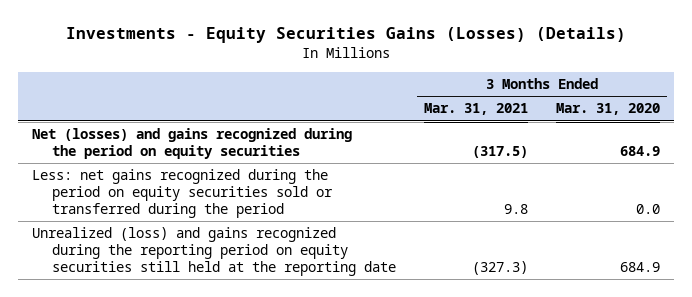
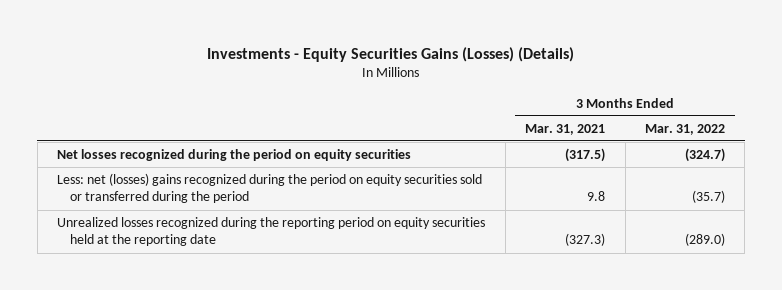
- | 3 Months Ended Mar. 31, 2021 | 3 Months Ended Mar. 31, 2020
+ | 3 Months Ended Mar. 31, 2021 | 3 Months Ended Mar. 31, 2022
- Net (losses) and gains recognized during the period on equity securities | (317.5) | 684.9
- Less: net gains recognized during the period on equity securities sold or transferred during the period | 9.8 | 0.0
- Unrealized (loss) and gains recognized during the reporting period on equity securities still held at the reporting date | (327.3) | 684.9
+ Net losses recognized during the period on equity securities | (317.5) | (324.7)
+ Less: net (losses) gains recognized during the period on equity securities sold or transferred during the period | 9.8 | (35.7)
+ Unrealized losses recognized during the reporting period on equity securities held at the reporting date | (327.3) | (289.0)

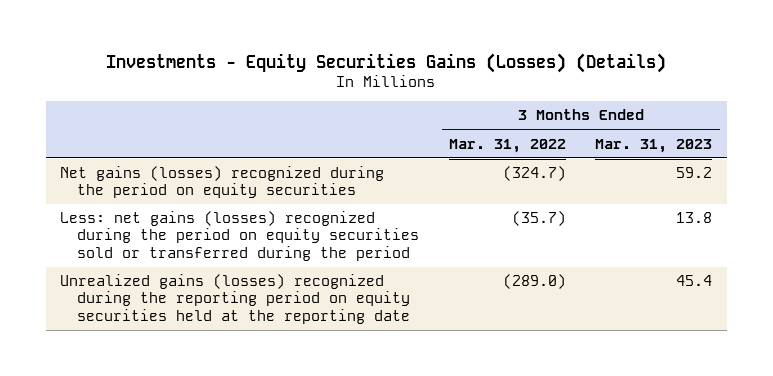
- | 3 Months Ended Mar. 31, 2021 | 3 Months Ended Mar. 31, 2022
+ | 3 Months Ended Mar. 31, 2022 | 3 Months Ended Mar. 31, 2023
- Net losses recognized during the period on equity securities | (317.5) | (324.7)
- Less: net (losses) gains recognized during the period on equity securities sold or transferred during the period | 9.8 | (35.7)
- Unrealized losses recognized during the reporting period on equity securities held at the reporting date | (327.3) | (289.0)
+ Net gains (losses) recognized during the period on equity securities | (324.7) | 59.2
+ Less: net gains (losses) recognized during the period on equity securities sold or transferred during the period | (35.7) | 13.8
+ Unrealized gains (losses) recognized during the reporting period on equity securities held at the reporting date | (289.0) | 45.4

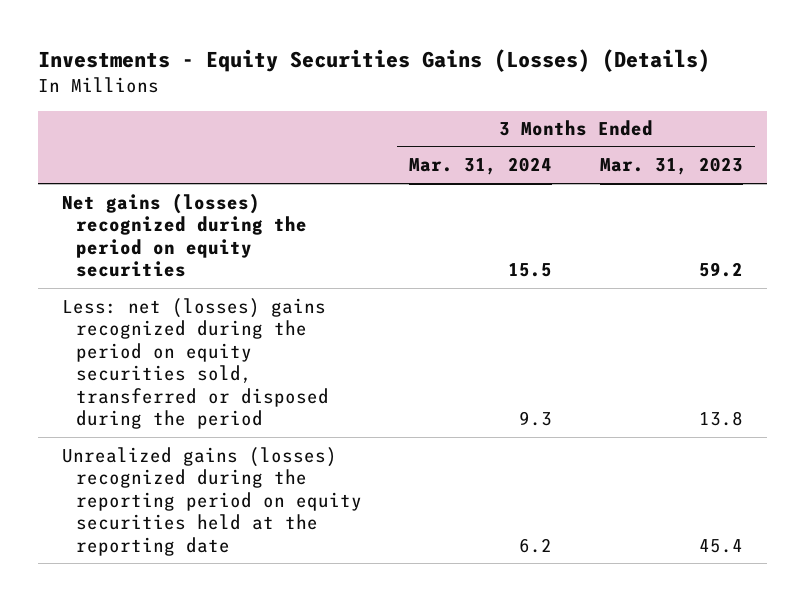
- | 3 Months Ended Mar. 31, 2022 | 3 Months Ended Mar. 31, 2023
+ | 3 Months Ended Mar. 31, 2024 | 3 Months Ended Mar. 31, 2023
- Less: net gains (losses) recognized during the period on equity securities sold or transferred during the period | (35.7) | 13.8
+ Less: net (losses) gains recognized during the period on equity securities sold, transferred or disposed during the period | 9.3 | 13.8

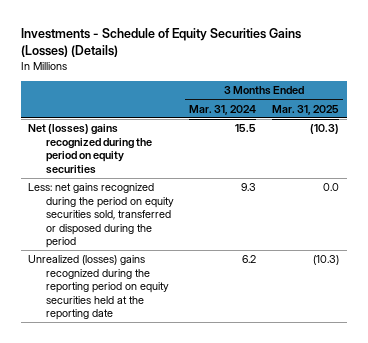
- Investments - Equity Securities Gains (Losses) (Details)
+ Investments - Schedule of Equity Securities Gains (Losses) (Details)
- | 3 Months Ended Mar. 31, 2024 | 3 Months Ended Mar. 31, 2023
+ | 3 Months Ended Mar. 31, 2024 | 3 Months Ended Mar. 31, 2025
- Net gains (losses) recognized during the period on equity securities | 15.5 | 59.2
- Less: net (losses) gains recognized during the period on equity securities sold, transferred or disposed during the period | 9.3 | 13.8
- Unrealized gains (losses) recognized during the reporting period on equity securities held at the reporting date | 6.2 | 45.4
+ Net (losses) gains recognized during the period on equity securities | 15.5 | (10.3)
+ Less: net gains recognized during the period on equity securities sold, transferred or disposed during the period | 9.3 | 0.0
+ Unrealized (losses) gains recognized during the reporting period on equity securities held at the reporting date | 6.2 | (10.3)

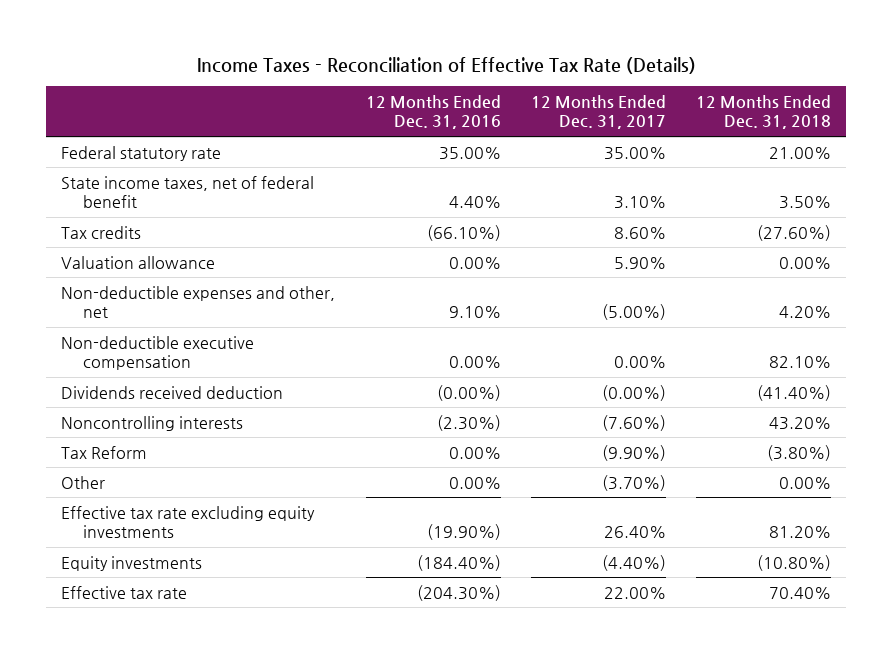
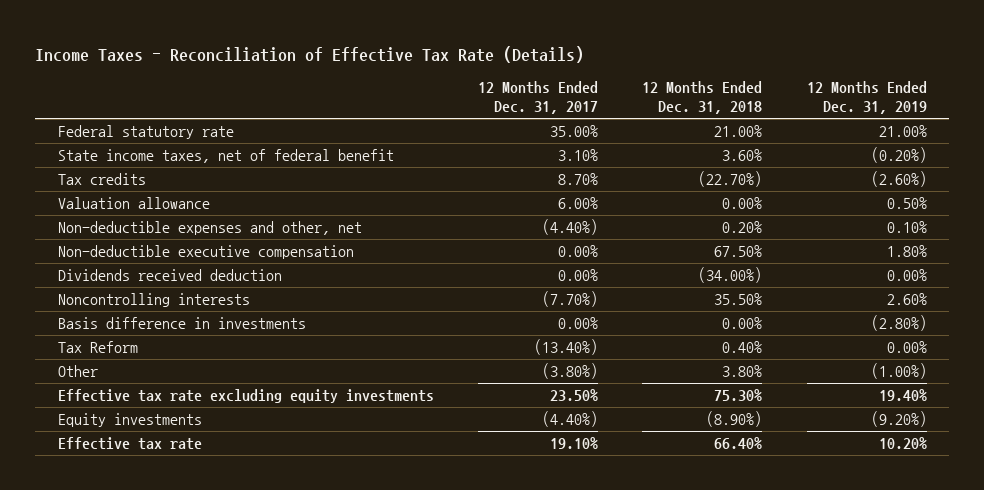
- | 12 Months Ended Dec. 31, 2016 | 12 Months Ended Dec. 31, 2017 | 12 Months Ended Dec. 31, 2018
+ | 12 Months Ended Dec. 31, 2017 | 12 Months Ended Dec. 31, 2018 | 12 Months Ended Dec. 31, 2019
- State income taxes, net of federal benefit | 4.40% | 3.10% | 3.50%
- Tax credits | (66.10%) | 8.60% | (27.60%)
- Valuation allowance | 0.00% | 5.90% | 0.00%
- Non-deductible expenses and other, net | 9.10% | (5.00%) | 4.20%
- Non-deductible executive compensation | 0.00% | 0.00% | 82.10%
- Dividends received deduction | (0.00%) | (0.00%) | (41.40%)
- Noncontrolling interests | (2.30%) | (7.60%) | 43.20%
- Tax Reform | 0.00% | (9.90%) | (3.80%)
- Other | 0.00% | (3.70%) | 0.00%
- Effective tax rate excluding equity investments | (19.90%) | 26.40% | 81.20%
- Equity investments | (184.40%) | (4.40%) | (10.80%)
- Effective tax rate | (204.30%) | 22.00% | 70.40%
+ State income taxes, net of federal benefit | 3.10% | 3.60% | (0.20%)
+ Tax credits | 8.70% | (22.70%) | (2.60%)
+ Valuation allowance | 6.00% | 0.00% | 0.50%
+ Non-deductible expenses and other, net | (4.40%) | 0.20% | 0.10%
+ Non-deductible executive compensation | 0.00% | 67.50% | 1.80%
+ Dividends received deduction | 0.00% | (34.00%) | 0.00%
+ Noncontrolling interests | (7.70%) | 35.50% | 2.60%
+ Basis difference in investments | 0.00% | 0.00% | (2.80%)
+ Tax Reform | (13.40%) | 0.40% | 0.00%
+ Other | (3.80%) | 3.80% | (1.00%)
+ Effective tax rate excluding equity investments | 23.50% | 75.30% | 19.40%
+ Equity investments | (4.40%) | (8.90%) | (9.20%)
+ Effective tax rate | 19.10% | 66.40% | 10.20%

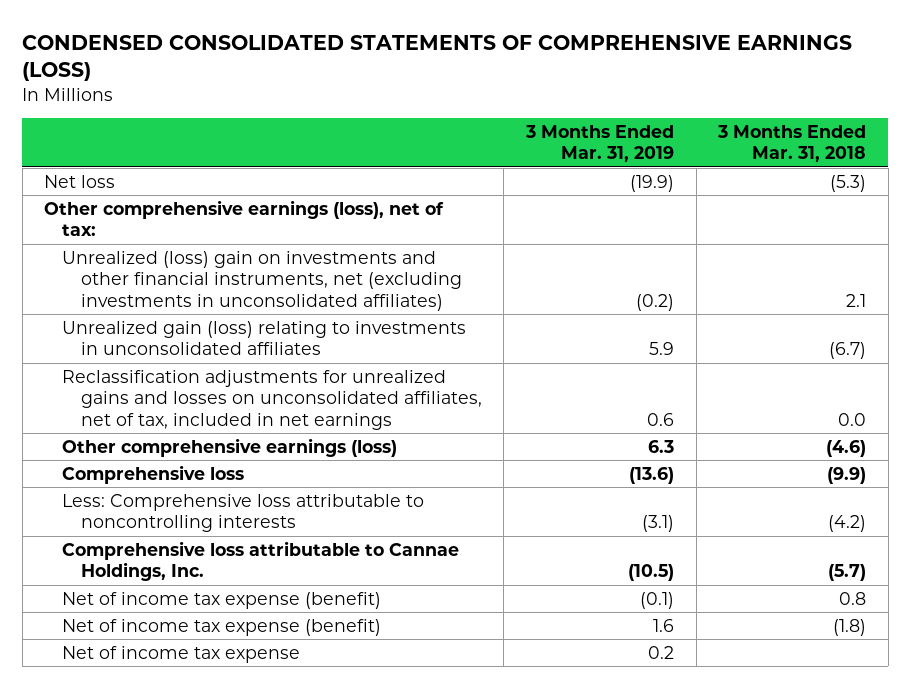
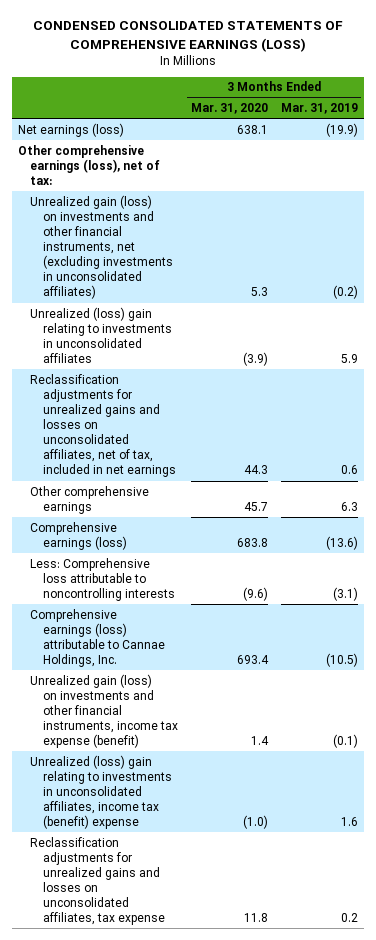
- | 3 Months Ended Mar. 31, 2019 | 3 Months Ended Mar. 31, 2018
+ | 3 Months Ended Mar. 31, 2020 | 3 Months Ended Mar. 31, 2019
- Net loss | (19.9) | (5.3)
+ Net earnings (loss) | 638.1 | (19.9)
- Unrealized (loss) gain on investments and other financial instruments, net (excluding investments in unconsolidated affiliates) | (0.2) | 2.1
- Unrealized gain (loss) relating to investments in unconsolidated affiliates | 5.9 | (6.7)
+ Unrealized gain (loss) on investments and other financial instruments, net (excluding investments in unconsolidated affiliates) | 5.3 | (0.2)
+ Unrealized (loss) gain relating to investments in unconsolidated affiliates | (3.9) | 5.9
- Other comprehensive earnings (loss) | 6.3 | (4.6)
- Comprehensive loss | (13.6) | (9.9)
+ Other comprehensive earnings | 45.7 | 6.3
+ Comprehensive earnings (loss) | 683.8 | (13.6)
- Comprehensive loss attributable to Cannae Holdings, Inc. | (10.5) | (5.7)
- Net of income tax expense (benefit) | (0.1) | 0.8
- Net of income tax expense (benefit) | 1.6 | (1.8)
- Net of income tax expense | 0.2 |
+ Comprehensive earnings (loss) attributable to Cannae Holdings, Inc. | 693.4 | (10.5)
+ Unrealized gain (loss) on investments and other financial instruments, income tax expense (benefit) | 1.4 | (0.1)
+ Unrealized (loss) gain relating to investments in unconsolidated affiliates, income tax (benefit) expense | (1.0) | 1.6
+ Reclassification adjustments for unrealized gains and losses on unconsolidated affiliates, tax expense | 11.8 | 0.2

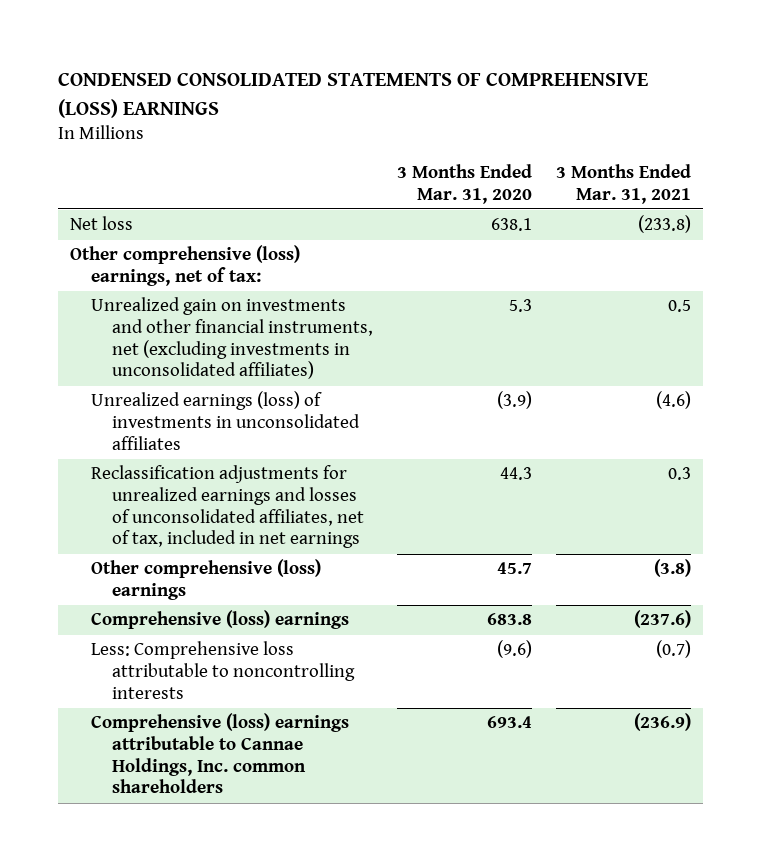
- CONDENSED CONSOLIDATED STATEMENTS OF COMPREHENSIVE EARNINGS (LOSS)
+ CONDENSED CONSOLIDATED STATEMENTS OF COMPREHENSIVE (LOSS) EARNINGS
- | 3 Months Ended Mar. 31, 2020 | 3 Months Ended Mar. 31, 2019
+ | 3 Months Ended Mar. 31, 2020 | 3 Months Ended Mar. 31, 2021
- Net earnings (loss) | 638.1 | (19.9)
- Other comprehensive earnings (loss), net of tax:
- Unrealized gain (loss) on investments and other financial instruments, net (excluding investments in unconsolidated affiliates) | 5.3 | (0.2)
- Unrealized (loss) gain relating to investments in unconsolidated affiliates | (3.9) | 5.9
- Reclassification adjustments for unrealized gains and losses on unconsolidated affiliates, net of tax, included in net earnings | 44.3 | 0.6
- Other comprehensive earnings | 45.7 | 6.3
- Comprehensive earnings (loss) | 683.8 | (13.6)
+ Net loss | 638.1 | (233.8)
+ Other comprehensive (loss) earnings, net of tax:
+ Unrealized gain on investments and other financial instruments, net (excluding investments in unconsolidated affiliates) | 5.3 | 0.5
+ Unrealized earnings (loss) of investments in unconsolidated affiliates | (3.9) | (4.6)
+ Reclassification adjustments for unrealized earnings and losses of unconsolidated affiliates, net of tax, included in net earnings | 44.3 | 0.3
+ Other comprehensive (loss) earnings | 45.7 | (3.8)
+ Comprehensive (loss) earnings | 683.8 | (237.6)
- Comprehensive earnings (loss) attributable to Cannae Holdings, Inc. | 693.4 | (10.5)
- Unrealized gain (loss) on investments and other financial instruments, income tax expense (benefit) | 1.4 | (0.1)
- Unrealized (loss) gain relating to investments in unconsolidated affiliates, income tax (benefit) expense | (1.0) | 1.6
- Reclassification adjustments for unrealized gains and losses on unconsolidated affiliates, tax expense | 11.8 | 0.2
+ Comprehensive (loss) earnings attributable to Cannae Holdings, Inc. common shareholders | 693.4 | (236.9)

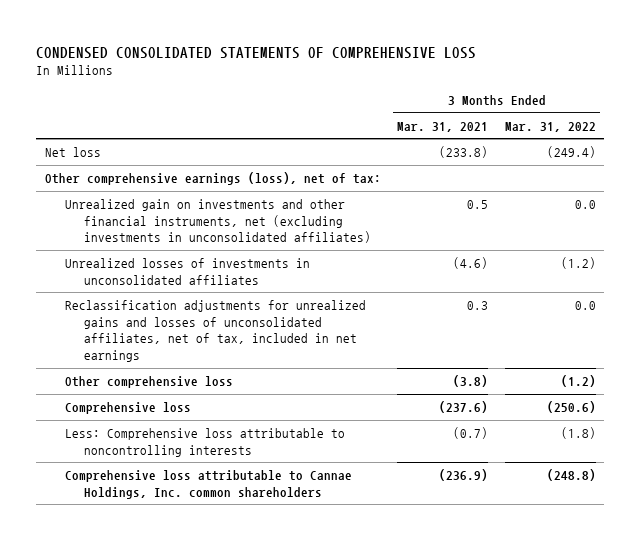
- CONDENSED CONSOLIDATED STATEMENTS OF COMPREHENSIVE (LOSS) EARNINGS
+ CONDENSED CONSOLIDATED STATEMENTS OF COMPREHENSIVE LOSS
- | 3 Months Ended Mar. 31, 2020 | 3 Months Ended Mar. 31, 2021
+ | 3 Months Ended Mar. 31, 2021 | 3 Months Ended Mar. 31, 2022
- Other comprehensive (loss) earnings, net of tax:
+ Other comprehensive earnings (loss), net of tax:
- Unrealized earnings (loss) of investments in unconsolidated affiliates | (3.9) | (4.6)
- Reclassification adjustments for unrealized earnings and losses of unconsolidated affiliates, net of tax, included in net earnings | 44.3 | 0.3
- Other comprehensive (loss) earnings | 45.7 | (3.8)
- Comprehensive (loss) earnings | 683.8 | (237.6)
+ Unrealized losses of investments in unconsolidated affiliates | (4.6) | (1.2)
+ Reclassification adjustments for unrealized gains and losses of unconsolidated affiliates, net of tax, included in net earnings | 0.3 | 0.0
+ Other comprehensive loss | (3.8) | (1.2)
+ Comprehensive loss | (237.6) | (250.6)
- Comprehensive (loss) earnings attributable to Cannae Holdings, Inc. common shareholders | 693.4 | (236.9)
+ Comprehensive loss attributable to Cannae Holdings, Inc. common shareholders | (236.9) | (248.8)

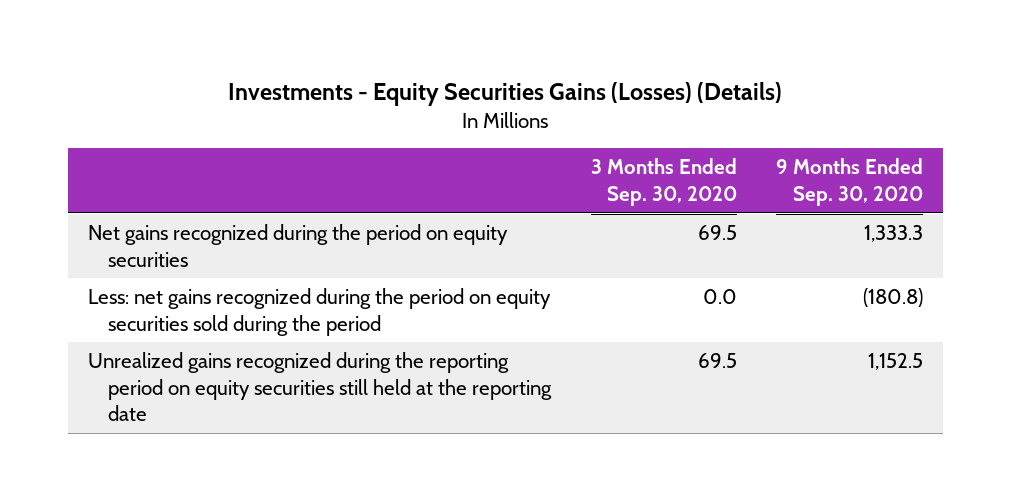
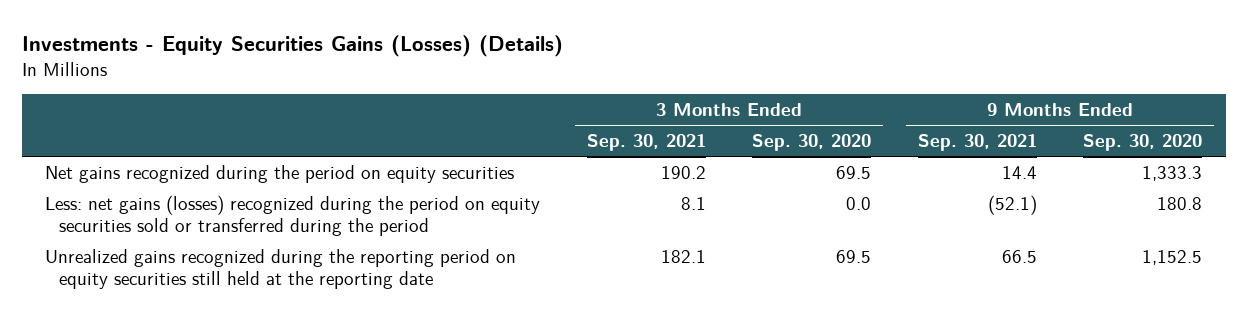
- | 3 Months Ended Sep. 30, 2020 | 9 Months Ended Sep. 30, 2020
+ | 3 Months Ended Sep. 30, 2021 | 3 Months Ended Sep. 30, 2020 | 9 Months Ended Sep. 30, 2021 | 9 Months Ended Sep. 30, 2020
- Less: net gains recognized during the period on equity securities sold during the period | 0.0 | (180.8)
+ Less: net gains (losses) recognized during the period on equity securities sold or transferred during the period | 8.1 | 0.0 | (52.1) | 180.8

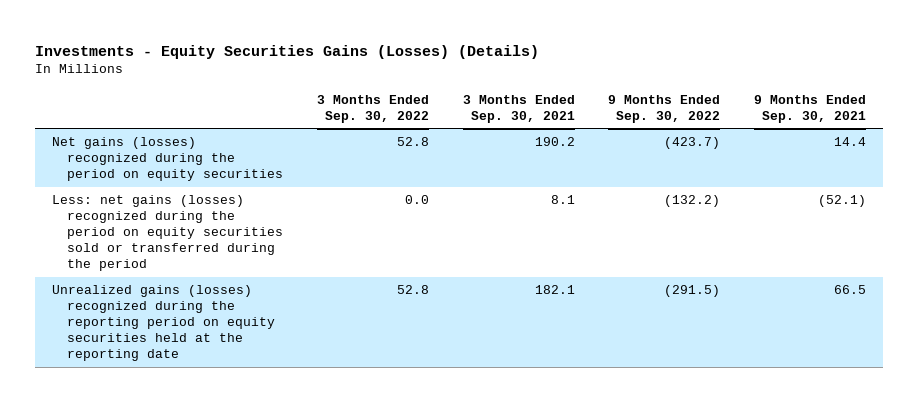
- | 3 Months Ended Sep. 30, 2021 | 3 Months Ended Sep. 30, 2020 | 9 Months Ended Sep. 30, 2021 | 9 Months Ended Sep. 30, 2020
+ | 3 Months Ended Sep. 30, 2022 | 3 Months Ended Sep. 30, 2021 | 9 Months Ended Sep. 30, 2022 | 9 Months Ended Sep. 30, 2021
- Net gains recognized during the period on equity securities | 190.2 | 69.5 | 14.4 | 1,333.3
+ Net gains (losses) recognized during the period on equity securities | 52.8 | 190.2 | (423.7) | 14.4
- Unrealized gains recognized during the reporting period on equity securities still held at the reporting date | 182.1 | 69.5 | 66.5 | 1,152.5
+ Unrealized gains (losses) recognized during the reporting period on equity securities held at the reporting date | 52.8 | 182.1 | (291.5) | 66.5

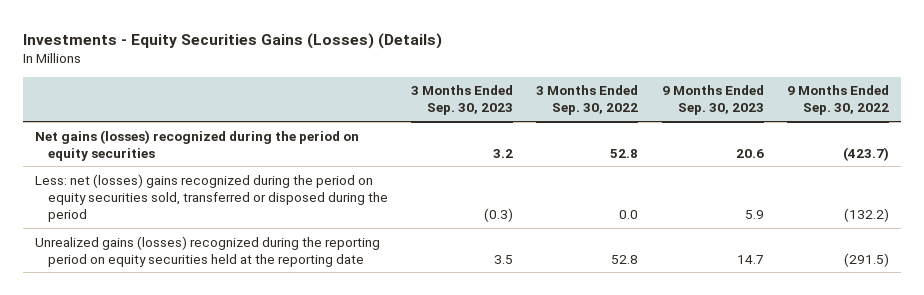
- | 3 Months Ended Sep. 30, 2022 | 3 Months Ended Sep. 30, 2021 | 9 Months Ended Sep. 30, 2022 | 9 Months Ended Sep. 30, 2021
+ | 3 Months Ended Sep. 30, 2023 | 3 Months Ended Sep. 30, 2022 | 9 Months Ended Sep. 30, 2023 | 9 Months Ended Sep. 30, 2022
- Less: net gains (losses) recognized during the period on equity securities sold or transferred during the period | 0.0 | 8.1 | (132.2) | (52.1)
+ Less: net (losses) gains recognized during the period on equity securities sold, transferred or disposed during the period | (0.3) | 0.0 | 5.9 | (132.2)

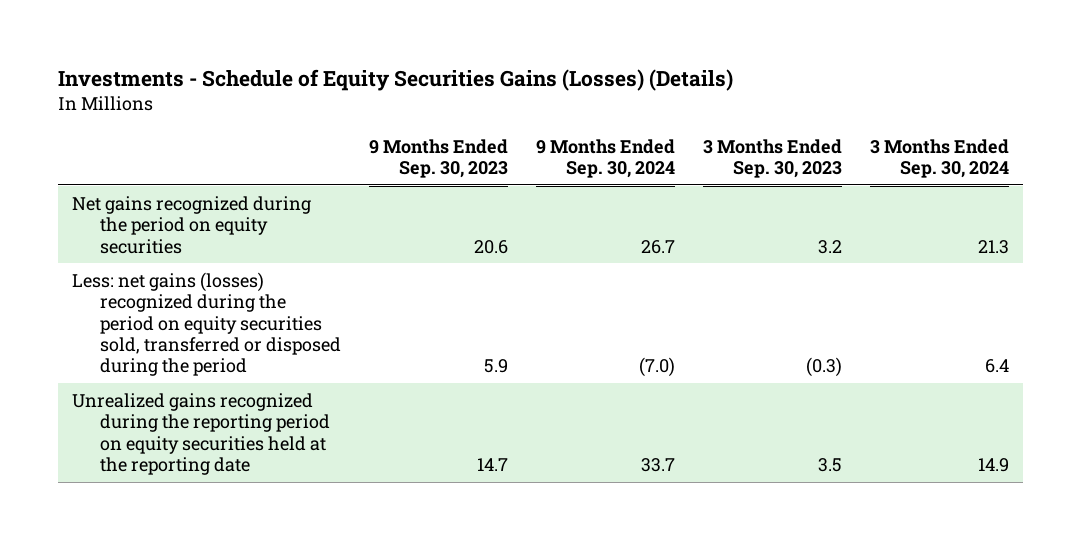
- Investments - Equity Securities Gains (Losses) (Details)
+ Investments - Schedule of Equity Securities Gains (Losses) (Details)
- | 3 Months Ended Sep. 30, 2023 | 3 Months Ended Sep. 30, 2022 | 9 Months Ended Sep. 30, 2023 | 9 Months Ended Sep. 30, 2022
+ | 9 Months Ended Sep. 30, 2023 | 9 Months Ended Sep. 30, 2024 | 3 Months Ended Sep. 30, 2023 | 3 Months Ended Sep. 30, 2024
- Net gains (losses) recognized during the period on equity securities | 3.2 | 52.8 | 20.6 | (423.7)
- Less: net (losses) gains recognized during the period on equity securities sold, transferred or disposed during the period | (0.3) | 0.0 | 5.9 | (132.2)
- Unrealized gains (losses) recognized during the reporting period on equity securities held at the reporting date | 3.5 | 52.8 | 14.7 | (291.5)
+ Net gains recognized during the period on equity securities | 20.6 | 26.7 | 3.2 | 21.3
+ Less: net gains (losses) recognized during the period on equity securities sold, transferred or disposed during the period | 5.9 | (7.0) | (0.3) | 6.4
+ Unrealized gains recognized during the reporting period on equity securities held at the reporting date | 14.7 | 33.7 | 3.5 | 14.9

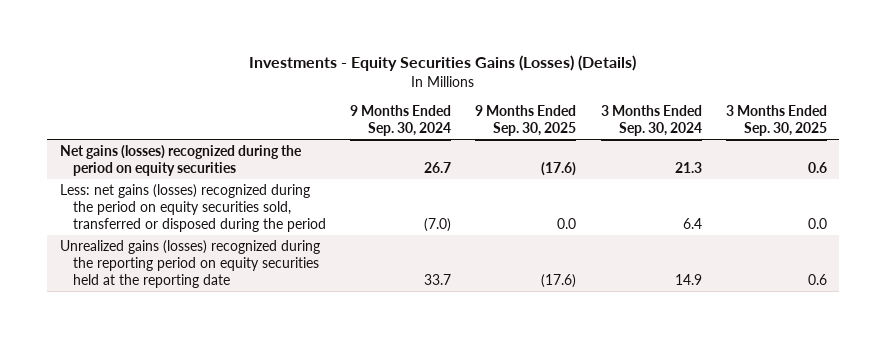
- Investments - Schedule of Equity Securities Gains (Losses) (Details)
+ Investments - Equity Securities Gains (Losses) (Details)
- | 9 Months Ended Sep. 30, 2023 | 9 Months Ended Sep. 30, 2024 | 3 Months Ended Sep. 30, 2023 | 3 Months Ended Sep. 30, 2024
+ | 9 Months Ended Sep. 30, 2024 | 9 Months Ended Sep. 30, 2025 | 3 Months Ended Sep. 30, 2024 | 3 Months Ended Sep. 30, 2025
- Net gains recognized during the period on equity securities | 20.6 | 26.7 | 3.2 | 21.3
+ Net gains (losses) recognized during the period on equity securities | 26.7 | (17.6) | 21.3 | 0.6
- Unrealized gains recognized during the reporting period on equity securities held at the reporting date | 14.7 | 33.7 | 3.5 | 14.9
+ Unrealized gains (losses) recognized during the reporting period on equity securities held at the reporting date | 33.7 | (17.6) | 14.9 | 0.6

